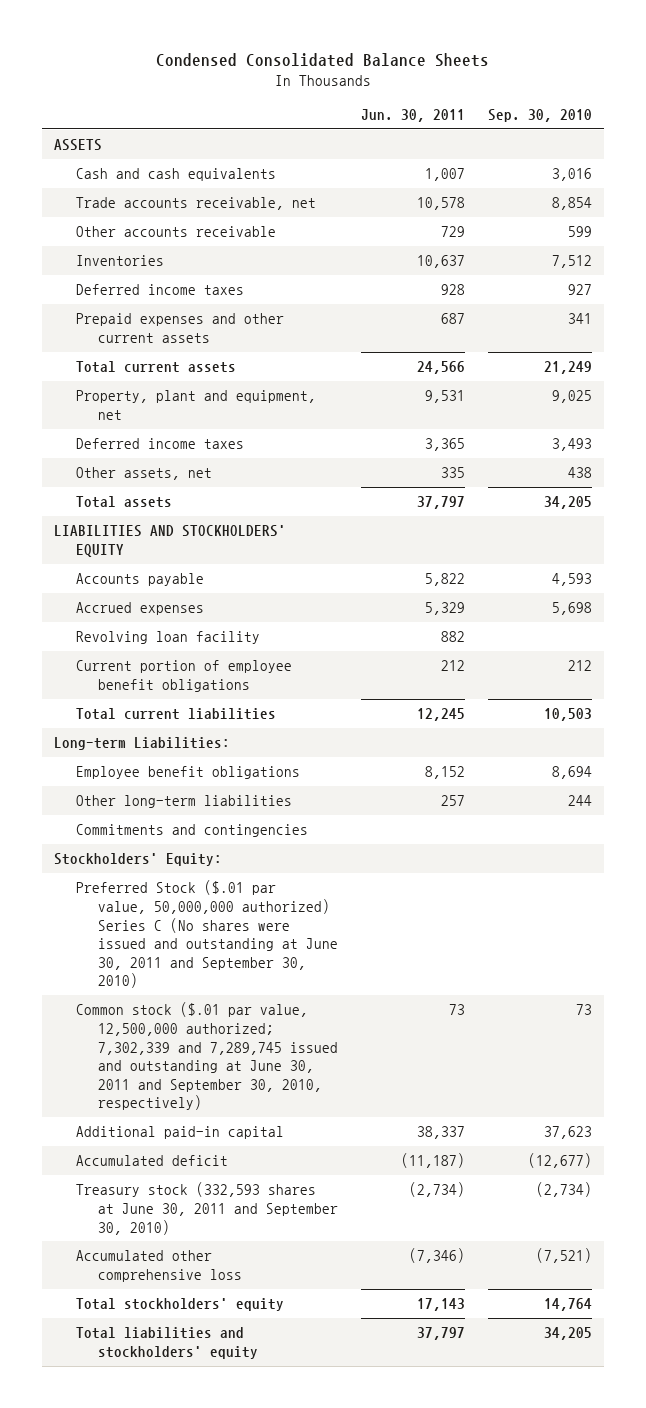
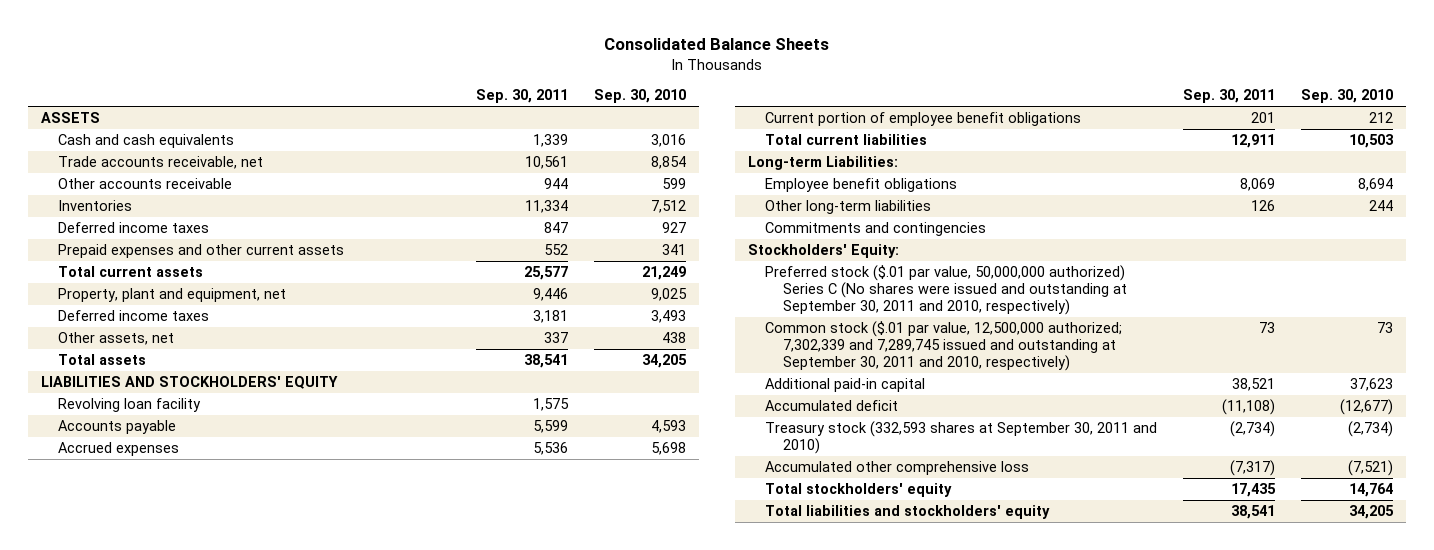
- Condensed Consolidated Balance Sheets
+ Consolidated Balance Sheets
- | Jun. 30, 2011 | Sep. 30, 2010
+ | Sep. 30, 2011 | Sep. 30, 2010
moved up: Revolving loan facility | 1,575 |
- Preferred Stock ($.01 par value, 50,000,000 authorized) Series C (No shares were issued and outstanding at June 30, 2011 and September 30, 2010)
- Common stock ($.01 par value, 12,500,000 authorized; 7,302,339 and 7,289,745 issued and outstanding at June 30, 2011 and September 30, 2010, respectively) | 73 | 73
+ Preferred stock ($.01 par value, 50,000,000 authorized) Series C (No shares were issued and outstanding at September 30, 2011 and 2010, respectively)
+ Common stock ($.01 par value, 12,500,000 authorized; 7,302,339 and 7,289,745 issued and outstanding at September 30, 2011 and 2010, respectively) | 73 | 73
- Treasury stock (332,593 shares at June 30, 2011 and September 30, 2010) | (2,734) | (2,734)
+ Treasury stock (332,593 shares at September 30, 2011 and 2010) | (2,734) | (2,734)

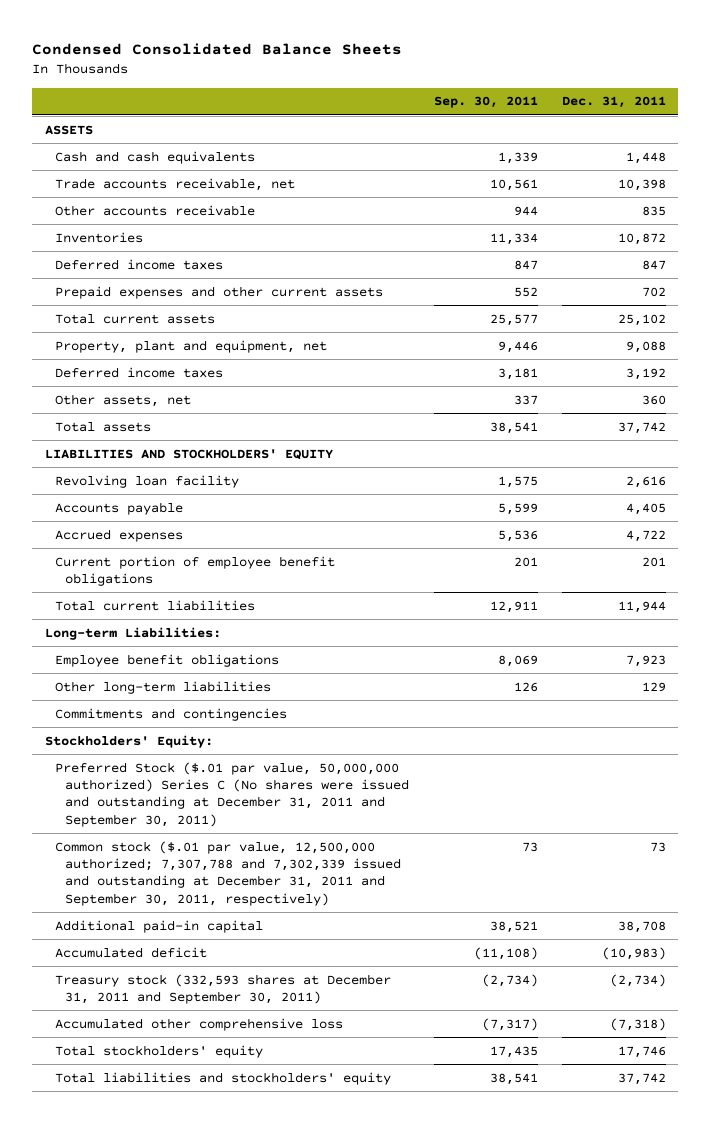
- Consolidated Balance Sheets
+ Condensed Consolidated Balance Sheets
- | Sep. 30, 2011 | Sep. 30, 2010
+ | Sep. 30, 2011 | Dec. 31, 2011
- Preferred stock ($.01 par value, 50,000,000 authorized) Series C (No shares were issued and outstanding at September 30, 2011 and 2010, respectively)
- Common stock ($.01 par value, 12,500,000 authorized; 7,302,339 and 7,289,745 issued and outstanding at September 30, 2011 and 2010, respectively) | 73 | 73
+ Preferred Stock ($.01 par value, 50,000,000 authorized) Series C (No shares were issued and outstanding at December 31, 2011 and September 30, 2011)
+ Common stock ($.01 par value, 12,500,000 authorized; 7,307,788 and 7,302,339 issued and outstanding at December 31, 2011 and September 30, 2011, respectively) | 73 | 73
- Treasury stock (332,593 shares at September 30, 2011 and 2010) | (2,734) | (2,734)
+ Treasury stock (332,593 shares at December 31, 2011 and September 30, 2011) | (2,734) | (2,734)

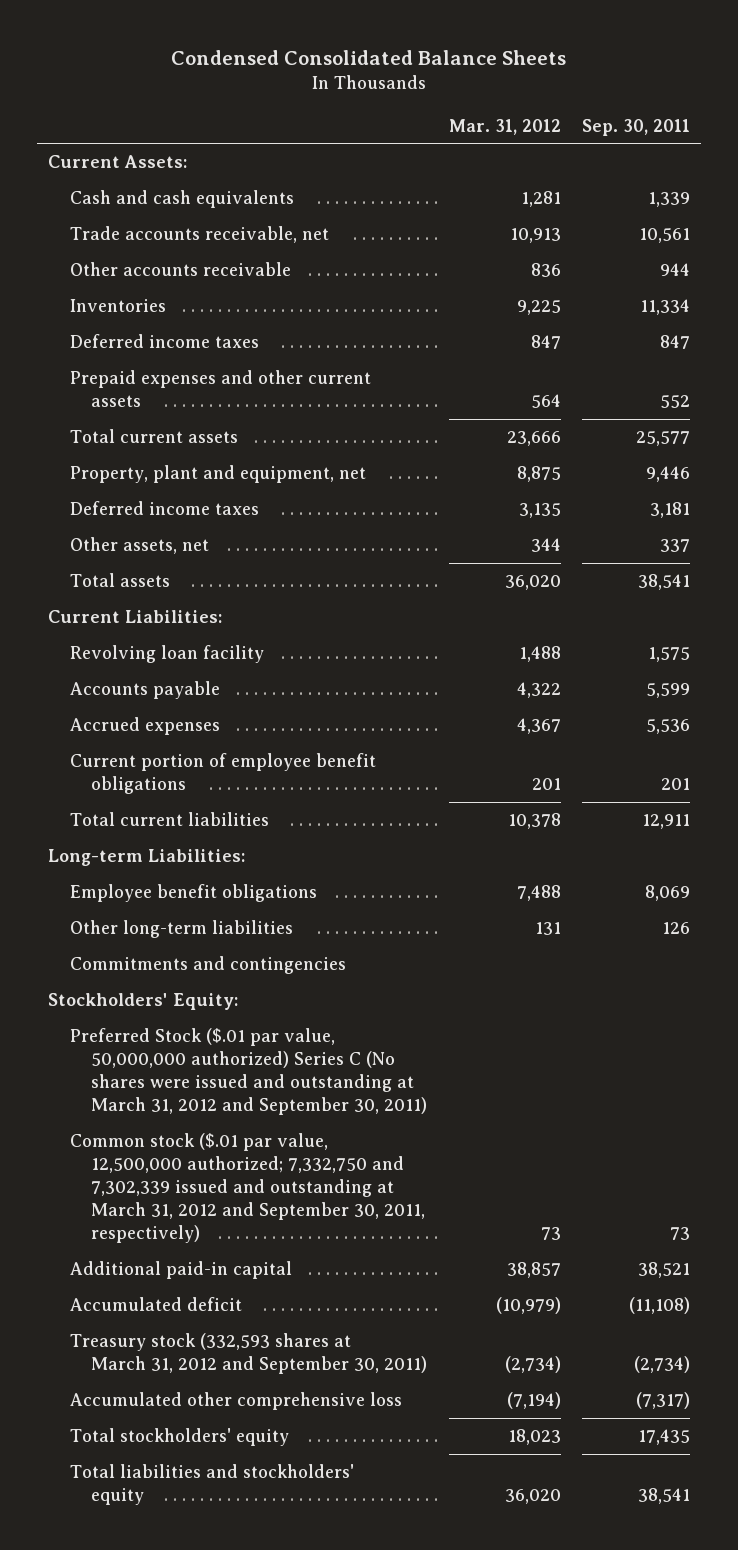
- | Sep. 30, 2011 | Dec. 31, 2011
+ | Mar. 31, 2012 | Sep. 30, 2011
- ASSETS
+ Current Assets:
- LIABILITIES AND STOCKHOLDERS' EQUITY
+ Current Liabilities:
- Preferred Stock ($.01 par value, 50,000,000 authorized) Series C (No shares were issued and outstanding at December 31, 2011 and September 30, 2011)
- Common stock ($.01 par value, 12,500,000 authorized; 7,307,788 and 7,302,339 issued and outstanding at December 31, 2011 and September 30, 2011, respectively) | 73 | 73
+ Preferred Stock ($.01 par value, 50,000,000 authorized) Series C (No shares were issued and outstanding at March 31, 2012 and September 30, 2011)
+ Common stock ($.01 par value, 12,500,000 authorized; 7,332,750 and 7,302,339 issued and outstanding at March 31, 2012 and September 30, 2011, respectively) | 73 | 73
- Treasury stock (332,593 shares at December 31, 2011 and September 30, 2011) | (2,734) | (2,734)
+ Treasury stock (332,593 shares at March 31, 2012 and September 30, 2011) | (2,734) | (2,734)

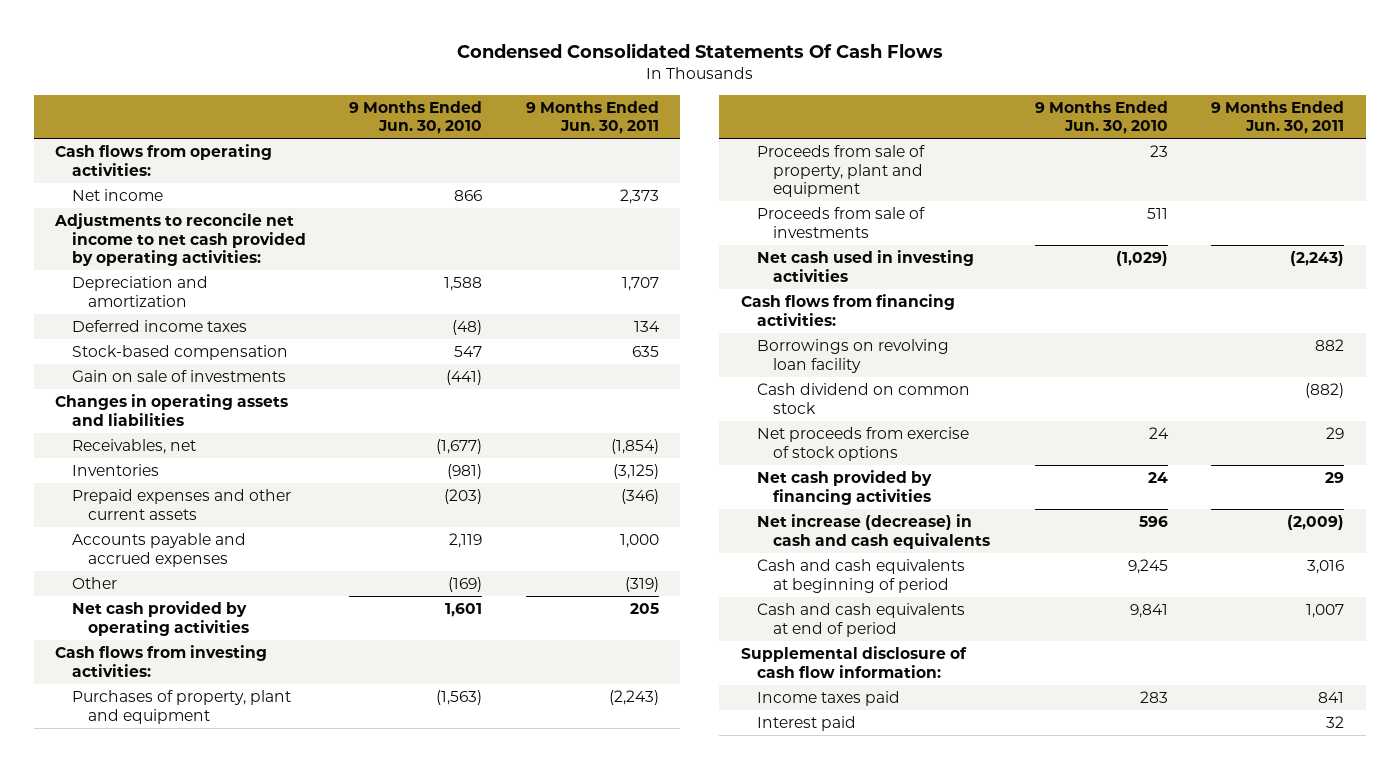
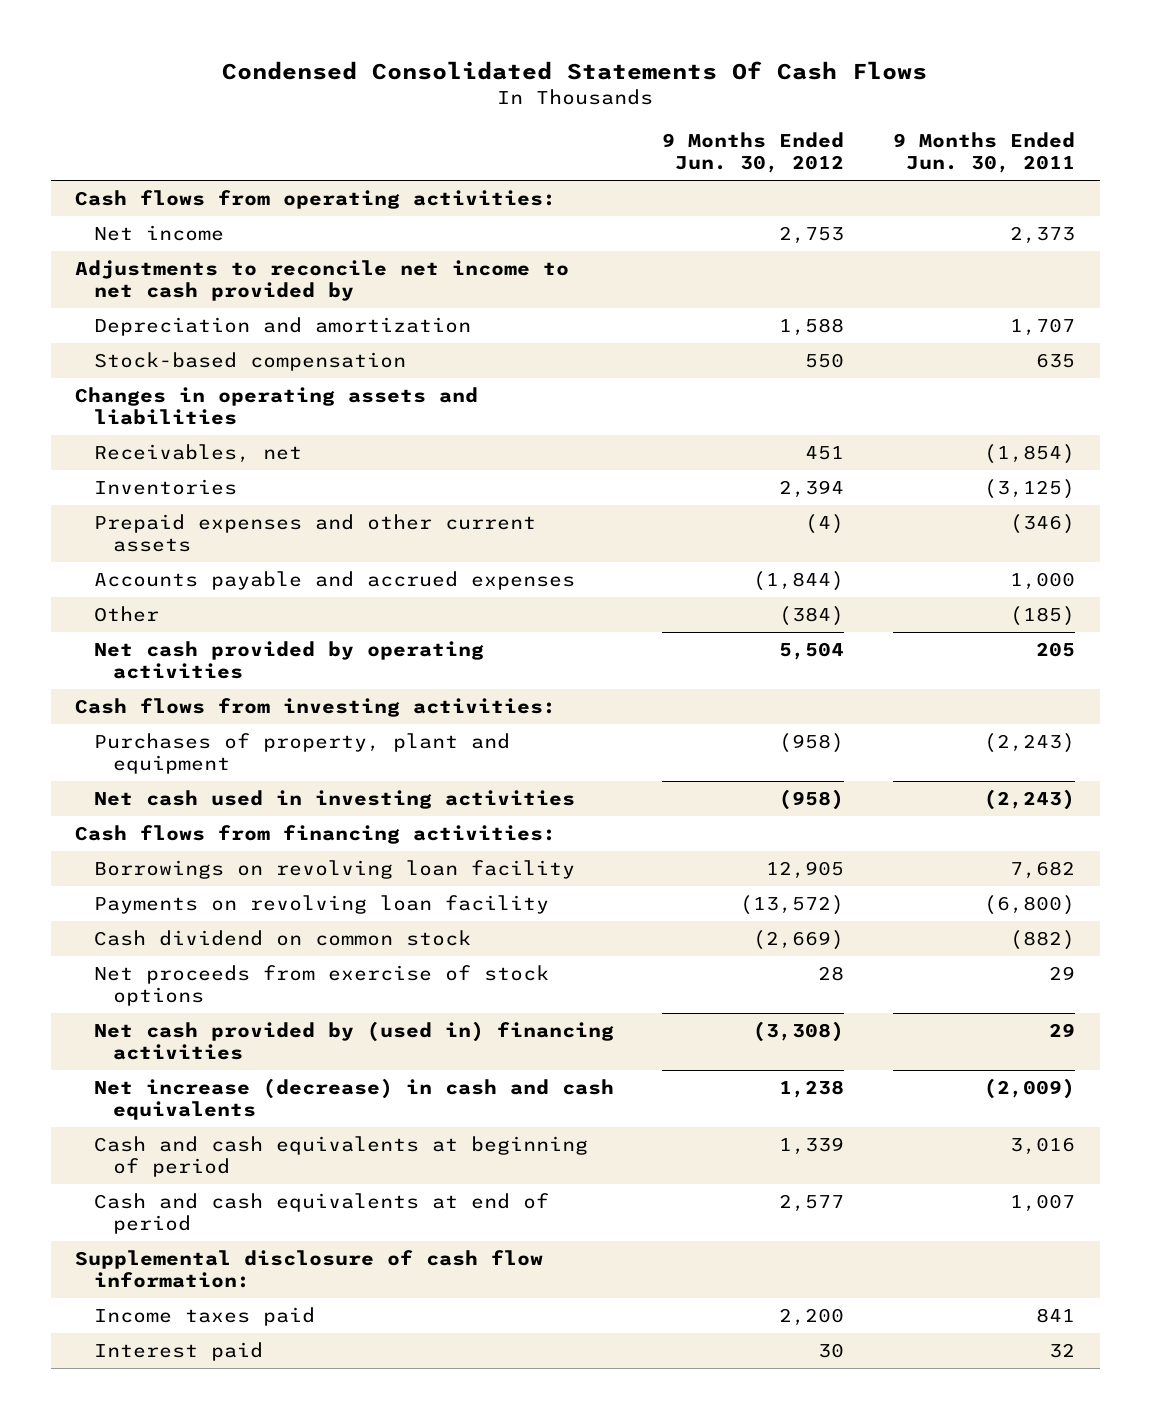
- | 9 Months Ended Jun. 30, 2010 | 9 Months Ended Jun. 30, 2011
+ | 9 Months Ended Jun. 30, 2012 | 9 Months Ended Jun. 30, 2011
- Adjustments to reconcile net income to net cash provided by operating activities:
+ Adjustments to reconcile net income to net cash provided by
- Deferred income taxes | (48) | 134
- Gain on sale of investments | (441) |
- Other | (169) | (319)
+ Other | (384) | (185)
- Proceeds from sale of property, plant and equipment | 23 |
- Proceeds from sale of investments | 511 |
- Borrowings on revolving loan facility | | 882
+ Borrowings on revolving loan facility | 12,905 | 7,682
+ Payments on revolving loan facility | (13,572) | (6,800)
- Net cash provided by financing activities | 24 | 29
+ Net cash provided by (used in) financing activities | (3,308) | 29

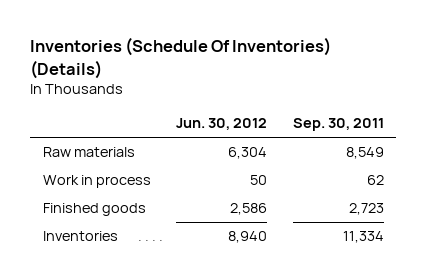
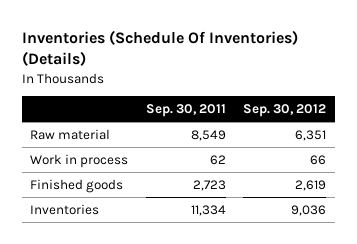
- | Jun. 30, 2012 | Sep. 30, 2011
+ | Sep. 30, 2011 | Sep. 30, 2012
- Raw materials | 6,304 | 8,549
+ Raw material | 8,549 | 6,351

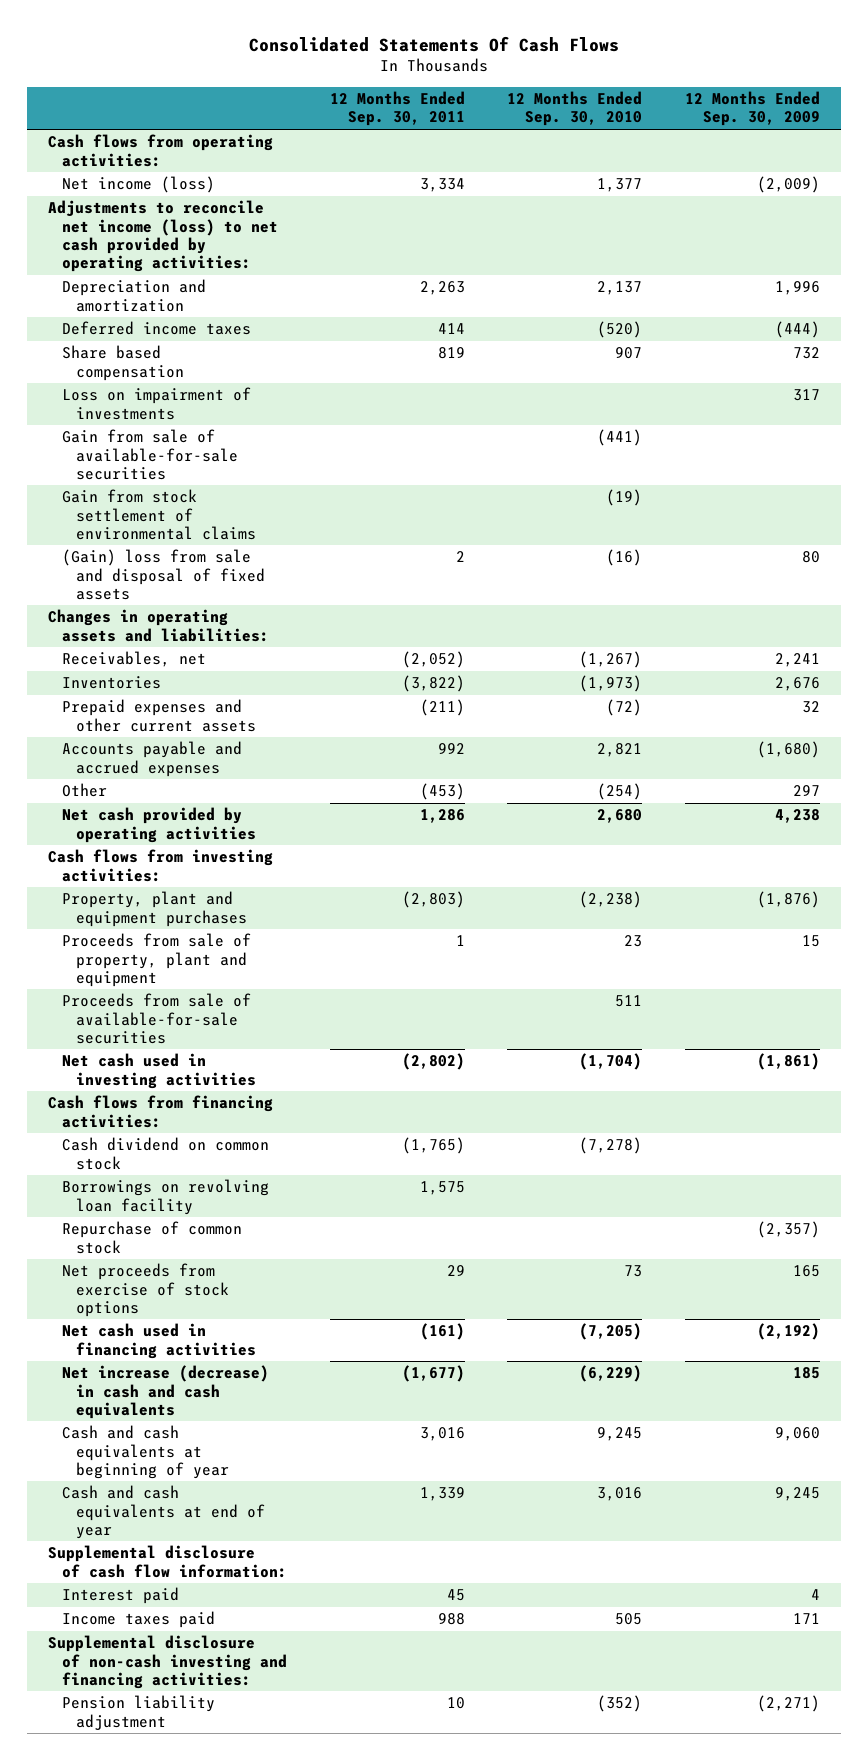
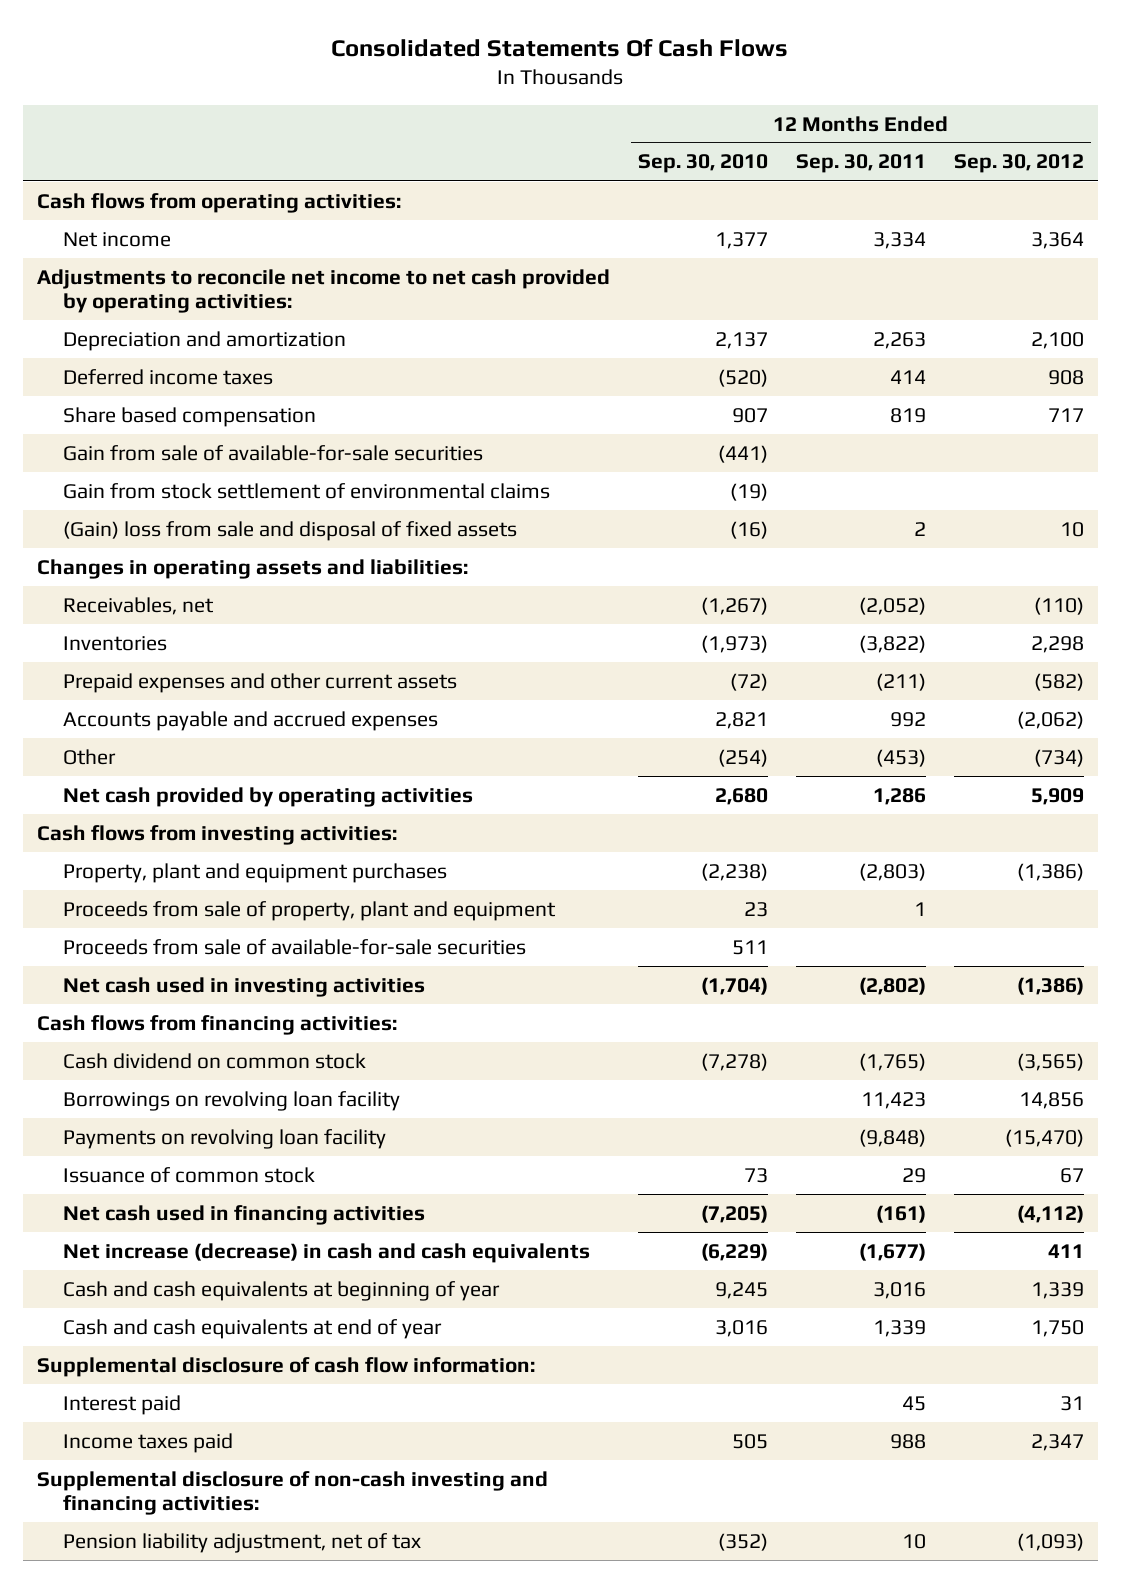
- | 12 Months Ended Sep. 30, 2011 | 12 Months Ended Sep. 30, 2010 | 12 Months Ended Sep. 30, 2009
+ | 12 Months Ended Sep. 30, 2010 | 12 Months Ended Sep. 30, 2011 | 12 Months Ended Sep. 30, 2012
- Net income (loss) | 3,334 | 1,377 | (2,009)
- Adjustments to reconcile net income (loss) to net cash provided by operating activities:
+ Net income | 1,377 | 3,334 | 3,364
+ Adjustments to reconcile net income to net cash provided by operating activities:
- Loss on impairment of investments | | | 317
- Borrowings on revolving loan facility | 1,575 | |
- Repurchase of common stock | | | (2,357)
- Net proceeds from exercise of stock options | 29 | 73 | 165
+ Borrowings on revolving loan facility | | 11,423 | 14,856
+ Payments on revolving loan facility | | (9,848) | (15,470)
+ Issuance of common stock | 73 | 29 | 67
- Pension liability adjustment | 10 | (352) | (2,271)
+ Pension liability adjustment, net of tax | (352) | 10 | (1,093)

